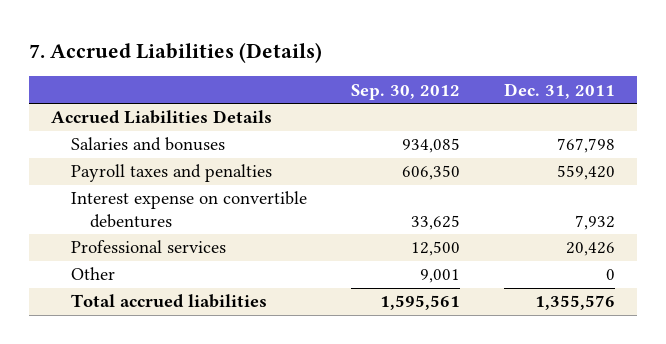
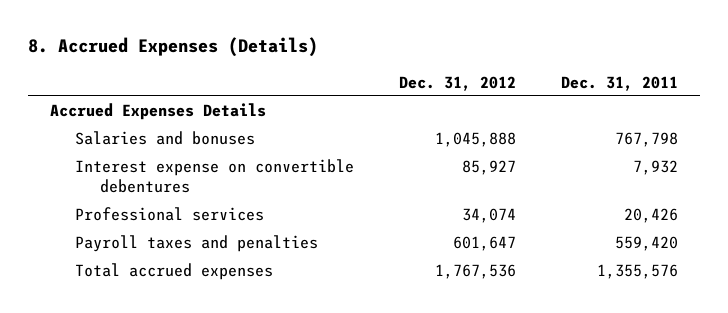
- 7. Accrued Liabilities (Details)
+ 8. Accrued Expenses (Details)
- | Sep. 30, 2012 | Dec. 31, 2011
+ | Dec. 31, 2012 | Dec. 31, 2011
- Accrued Liabilities Details
+ Accrued Expenses Details
- Other | 9,001 | 0
- Total accrued liabilities | 1,595,561 | 1,355,576
moved down: Payroll taxes and penalties | 601,647 | 559,420
+ Total accrued expenses | 1,767,536 | 1,355,576

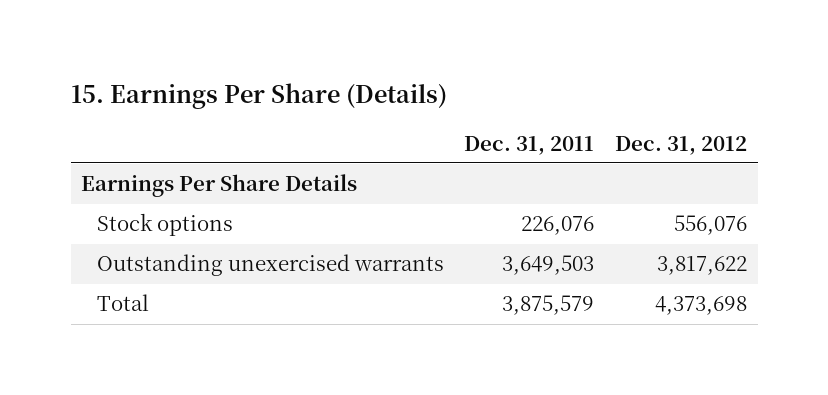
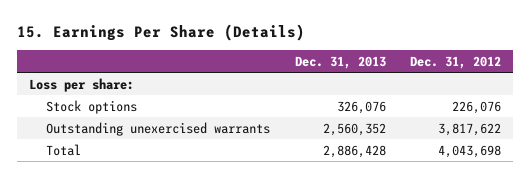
- | Dec. 31, 2011 | Dec. 31, 2012
+ | Dec. 31, 2013 | Dec. 31, 2012
- Earnings Per Share Details
- Stock options | 226,076 | 556,076
+ Loss per share:
+ Stock options | 326,076 | 226,076
- Total | 3,875,579 | 4,373,698
+ Total | 2,886,428 | 4,043,698

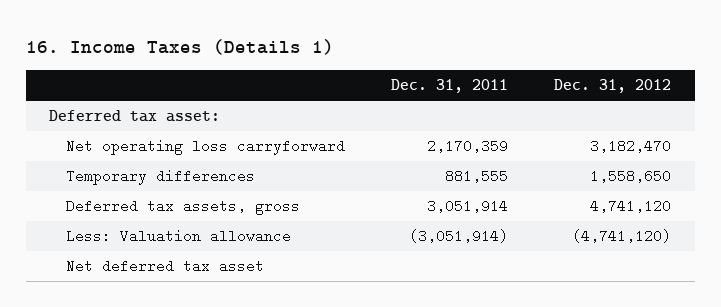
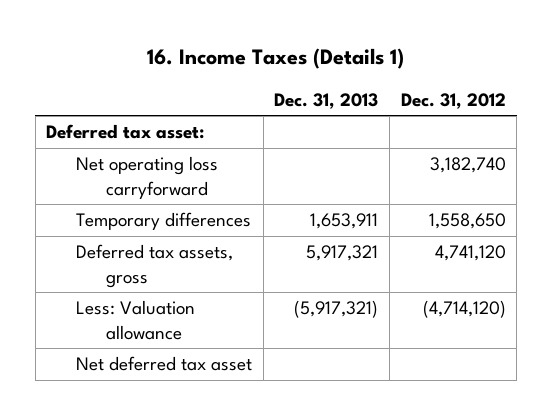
- | Dec. 31, 2011 | Dec. 31, 2012
+ | Dec. 31, 2013 | Dec. 31, 2012
- Net operating loss carryforward | 2,170,359 | 3,182,470
+ Net operating loss carryforward | | 3,182,740
- Less: Valuation allowance | (3,051,914) | (4,741,120)
+ Less: Valuation allowance | (5,917,321) | (4,714,120)

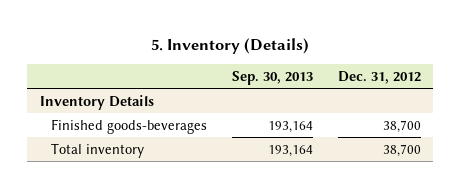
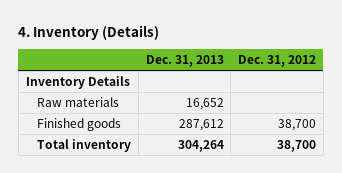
- 5. Inventory (Details)
+ 4. Inventory (Details)
- | Sep. 30, 2013 | Dec. 31, 2012
+ | Dec. 31, 2013 | Dec. 31, 2012
- Finished goods-beverages | 193,164 | 38,700
+ Raw materials | 16,652 |
+ Finished goods | 287,612 | 38,700

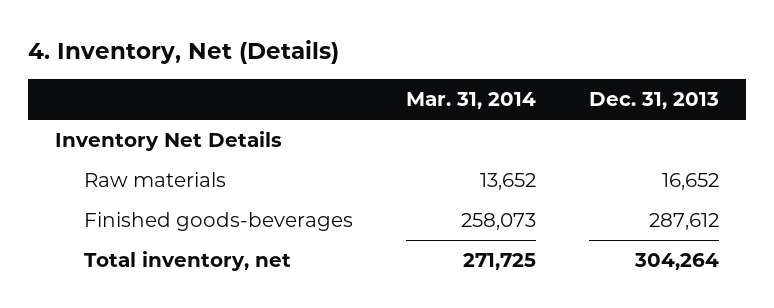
- 4. Inventory (Details)
+ 4. Inventory, Net (Details)
- | Dec. 31, 2013 | Dec. 31, 2012
+ | Mar. 31, 2014 | Dec. 31, 2013
- Inventory Details
+ Inventory Net Details
- Finished goods | 287,612 | 38,700
- Total inventory | 304,264 | 38,700
+ Finished goods-beverages | 258,073 | 287,612
+ Total inventory, net | 271,725 | 304,264

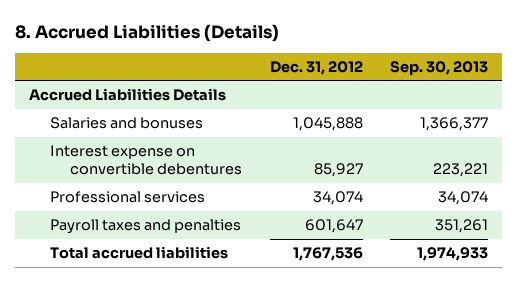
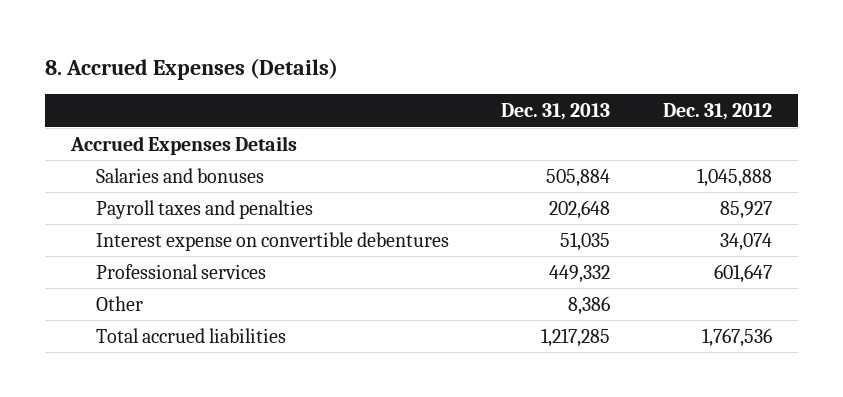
- 8. Accrued Liabilities (Details)
+ 8. Accrued Expenses (Details)
- | Dec. 31, 2012 | Sep. 30, 2013
+ | Dec. 31, 2013 | Dec. 31, 2012
- Accrued Liabilities Details
+ Accrued Expenses Details
- Interest expense on convertible debentures | 85,927 | 223,221
- Professional services | 34,074 | 34,074
- Payroll taxes and penalties | 601,647 | 351,261
+ Payroll taxes and penalties | 202,648 | 85,927
+ Interest expense on convertible debentures | 51,035 | 34,074
+ Professional services | 449,332 | 601,647
+ Other | 8,386 |

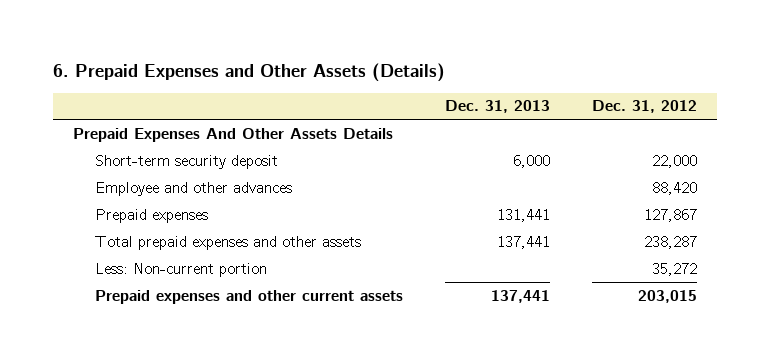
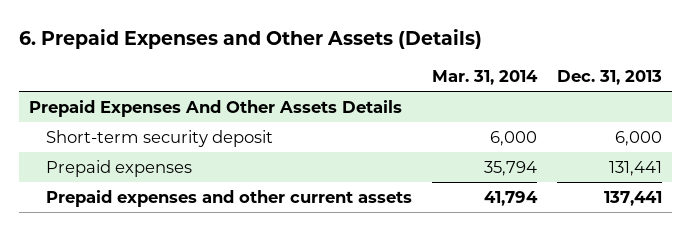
- | Dec. 31, 2013 | Dec. 31, 2012
+ | Mar. 31, 2014 | Dec. 31, 2013
- Employee and other advances | | 88,420
- Total prepaid expenses and other assets | 137,441 | 238,287
- Less: Non-current portion | | 35,272

